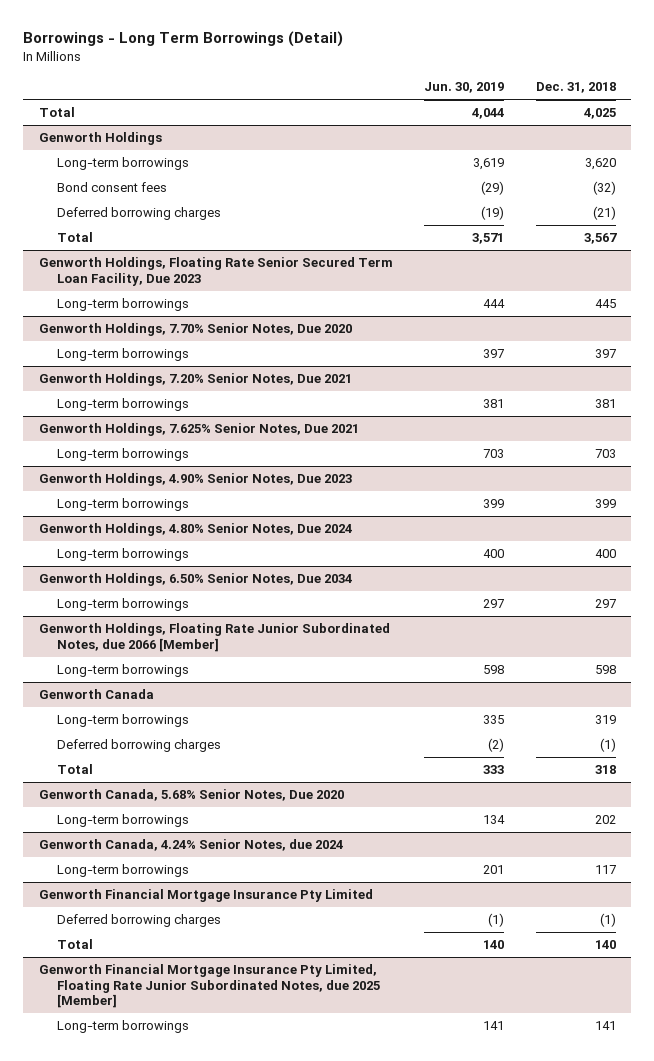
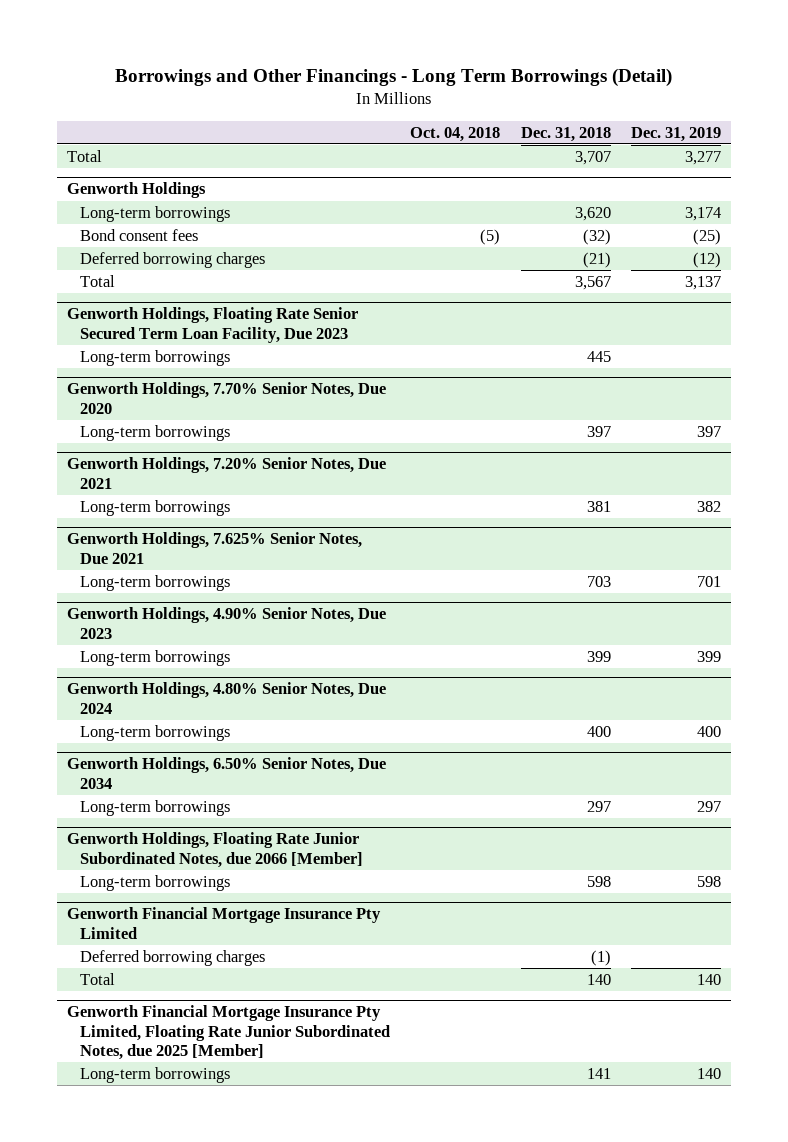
- Borrowings - Long Term Borrowings (Detail)
+ Borrowings and Other Financings - Long Term Borrowings (Detail)
- | Jun. 30, 2019 | Dec. 31, 2018
+ | Oct. 04, 2018 | Dec. 31, 2018 | Dec. 31, 2019
- Total | 4,044 | 4,025
+ Total | | 3,707 | 3,277
- Genworth Canada
- Long-term borrowings | 335 | 319
- Deferred borrowing charges | (2) | (1)
- Total | 333 | 318
- Genworth Canada, 5.68% Senior Notes, Due 2020
- Long-term borrowings | 134 | 202
- Genworth Canada, 4.24% Senior Notes, due 2024
- Long-term borrowings | 201 | 117

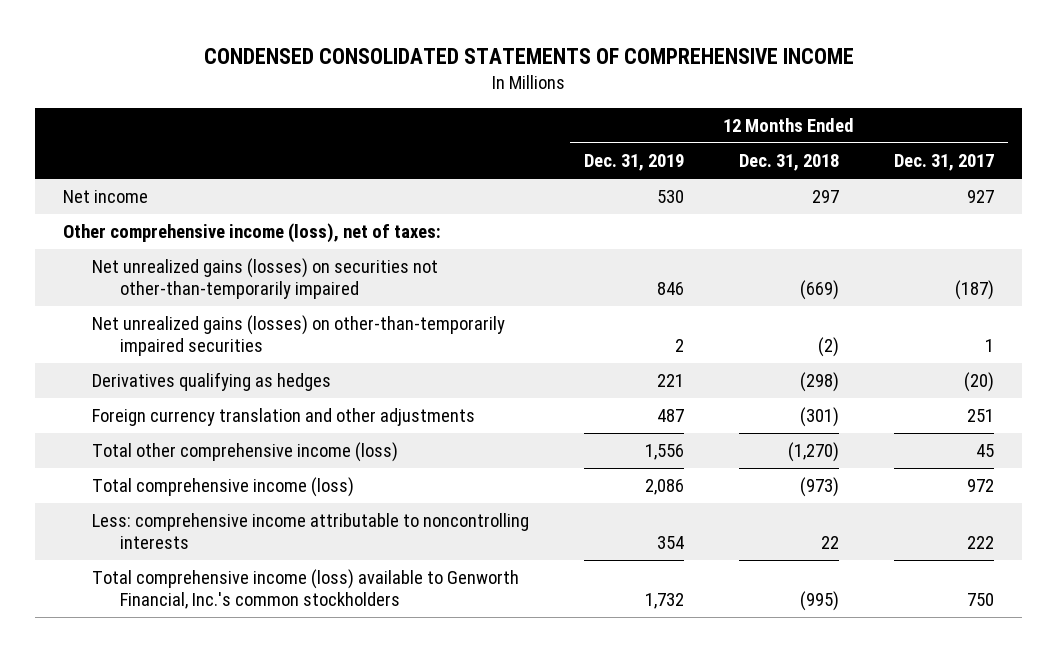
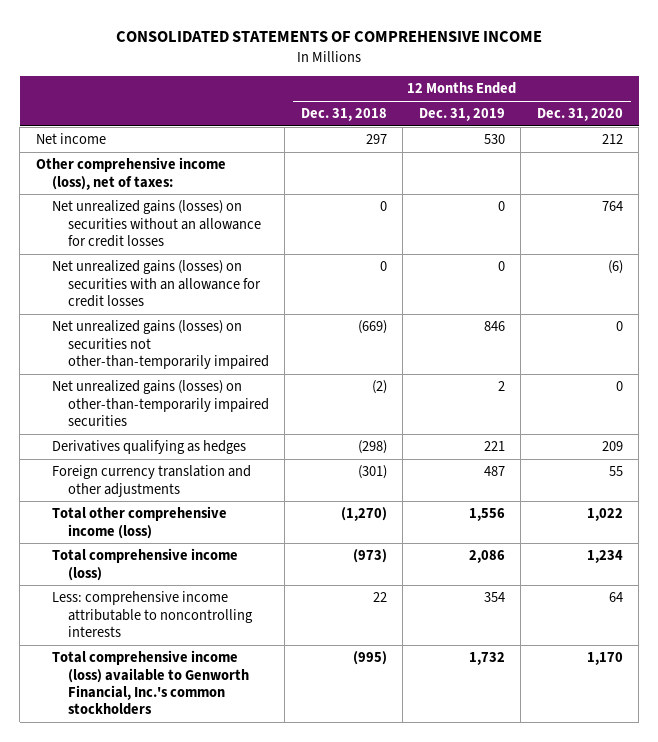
- CONDENSED CONSOLIDATED STATEMENTS OF COMPREHENSIVE INCOME
+ CONSOLIDATED STATEMENTS OF COMPREHENSIVE INCOME
- | 12 Months Ended Dec. 31, 2019 | 12 Months Ended Dec. 31, 2018 | 12 Months Ended Dec. 31, 2017
+ | 12 Months Ended Dec. 31, 2018 | 12 Months Ended Dec. 31, 2019 | 12 Months Ended Dec. 31, 2020
+ Net unrealized gains (losses) on securities without an allowance for credit losses | 0 | 0 | 764
+ Net unrealized gains (losses) on securities with an allowance for credit losses | 0 | 0 | (6)

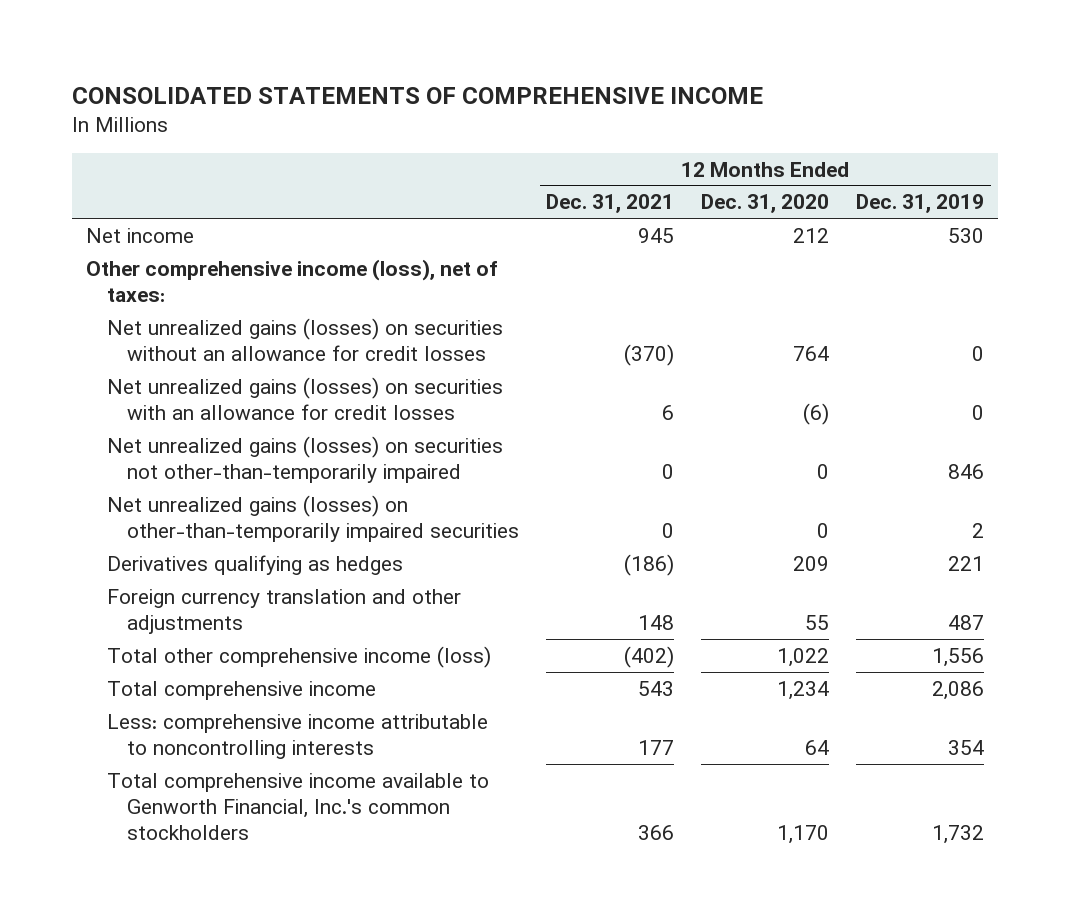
- | 12 Months Ended Dec. 31, 2018 | 12 Months Ended Dec. 31, 2019 | 12 Months Ended Dec. 31, 2020
+ | 12 Months Ended Dec. 31, 2021 | 12 Months Ended Dec. 31, 2020 | 12 Months Ended Dec. 31, 2019
- Total comprehensive income (loss) | (973) | 2,086 | 1,234
+ Total comprehensive income | 543 | 1,234 | 2,086
- Total comprehensive income (loss) available to Genworth Financial, Inc.'s common stockholders | (995) | 1,732 | 1,170
+ Total comprehensive income available to Genworth Financial, Inc.'s common stockholders | 366 | 1,170 | 1,732

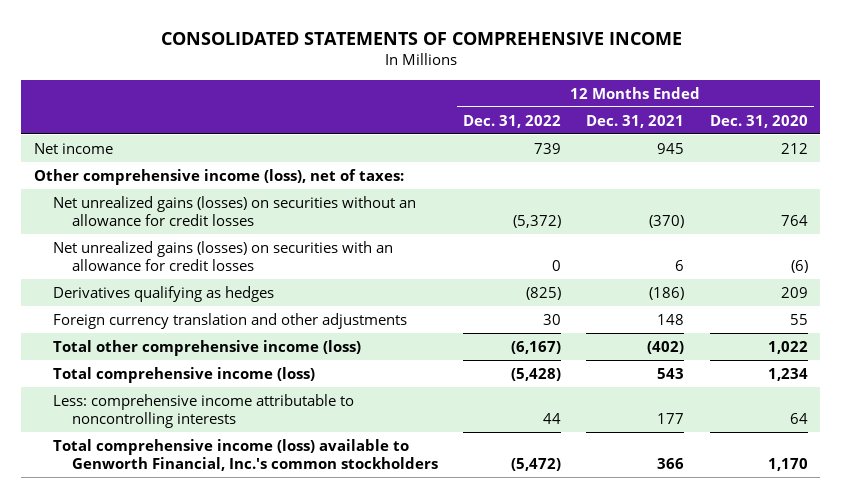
- | 12 Months Ended Dec. 31, 2021 | 12 Months Ended Dec. 31, 2020 | 12 Months Ended Dec. 31, 2019
+ | 12 Months Ended Dec. 31, 2022 | 12 Months Ended Dec. 31, 2021 | 12 Months Ended Dec. 31, 2020
- Net unrealized gains (losses) on securities not other-than-temporarily impaired | 0 | 0 | 846
- Net unrealized gains (losses) on other-than-temporarily impaired securities | 0 | 0 | 2
- Total comprehensive income | 543 | 1,234 | 2,086
+ Total comprehensive income (loss) | (5,428) | 543 | 1,234
- Total comprehensive income available to Genworth Financial, Inc.'s common stockholders | 366 | 1,170 | 1,732
+ Total comprehensive income (loss) available to Genworth Financial, Inc.'s common stockholders | (5,472) | 366 | 1,170

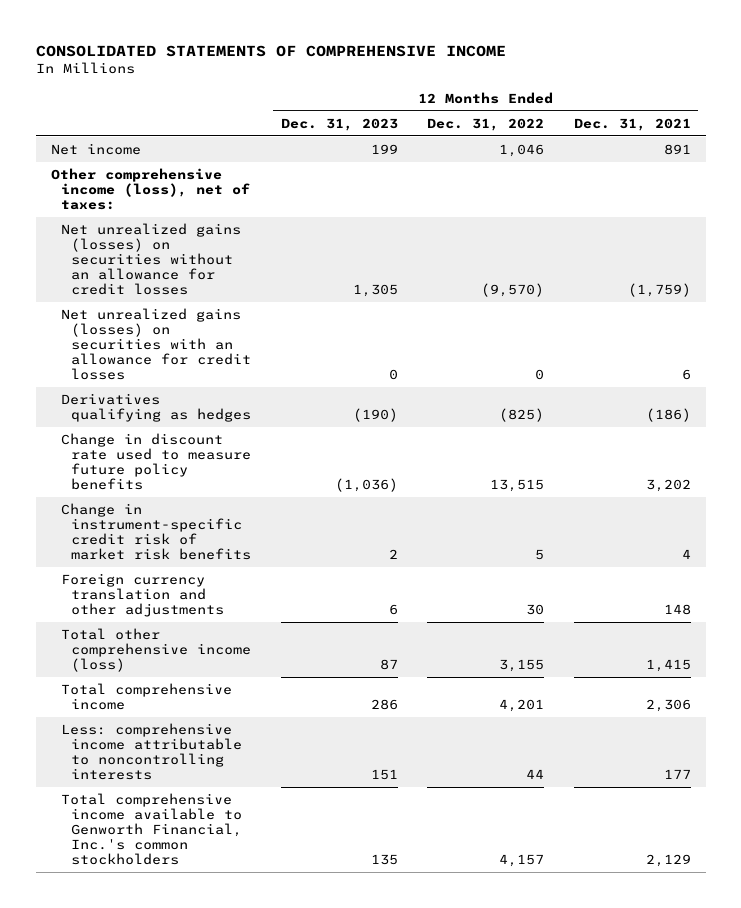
- | 12 Months Ended Dec. 31, 2022 | 12 Months Ended Dec. 31, 2021 | 12 Months Ended Dec. 31, 2020
+ | 12 Months Ended Dec. 31, 2023 | 12 Months Ended Dec. 31, 2022 | 12 Months Ended Dec. 31, 2021
- Net income | 739 | 945 | 212
+ Net income | 199 | 1,046 | 891
- Net unrealized gains (losses) on securities without an allowance for credit losses | (5,372) | (370) | 764
+ Net unrealized gains (losses) on securities without an allowance for credit losses | 1,305 | (9,570) | (1,759)
+ Change in discount rate used to measure future policy benefits | (1,036) | 13,515 | 3,202
+ Change in instrument-specific credit risk of market risk benefits | 2 | 5 | 4
- Total other comprehensive income (loss) | (6,167) | (402) | 1,022
- Total comprehensive income (loss) | (5,428) | 543 | 1,234
+ Total other comprehensive income (loss) | 87 | 3,155 | 1,415
+ Total comprehensive income | 286 | 4,201 | 2,306
- Total comprehensive income (loss) available to Genworth Financial, Inc.'s common stockholders | (5,472) | 366 | 1,170
+ Total comprehensive income available to Genworth Financial, Inc.'s common stockholders | 135 | 4,157 | 2,129

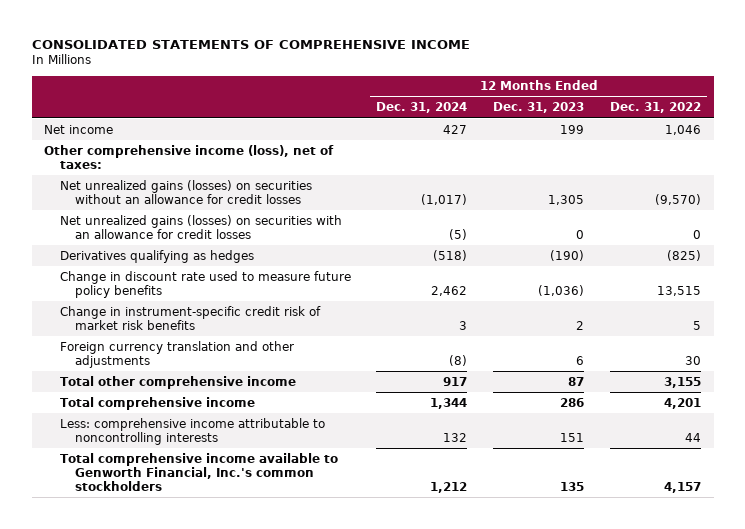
- | 12 Months Ended Dec. 31, 2023 | 12 Months Ended Dec. 31, 2022 | 12 Months Ended Dec. 31, 2021
+ | 12 Months Ended Dec. 31, 2024 | 12 Months Ended Dec. 31, 2023 | 12 Months Ended Dec. 31, 2022
- Total other comprehensive income (loss) | 87 | 3,155 | 1,415
+ Total other comprehensive income | 917 | 87 | 3,155

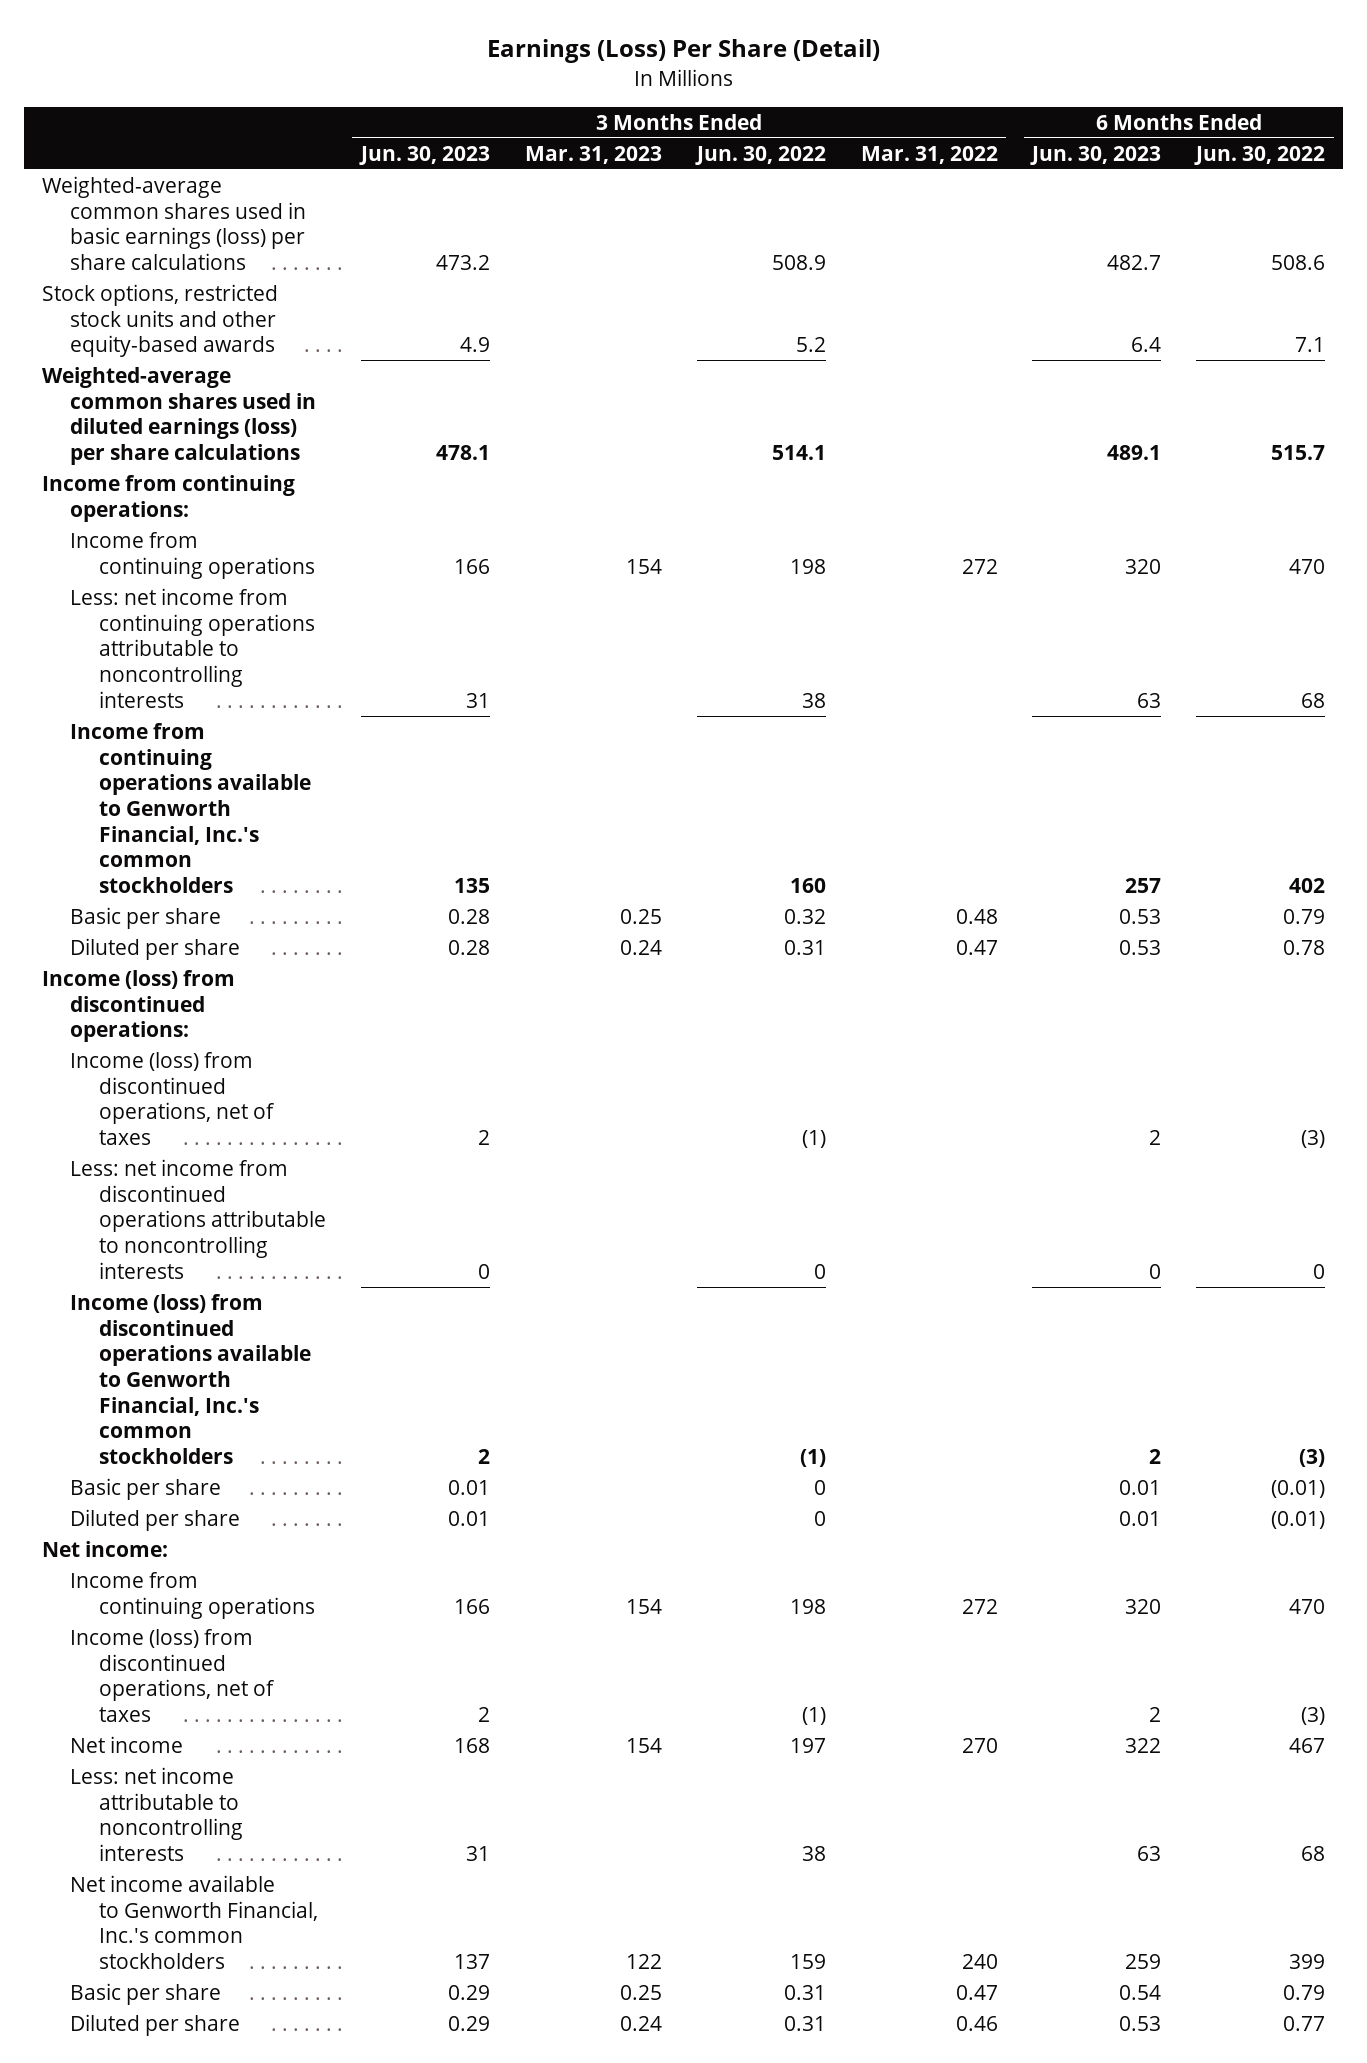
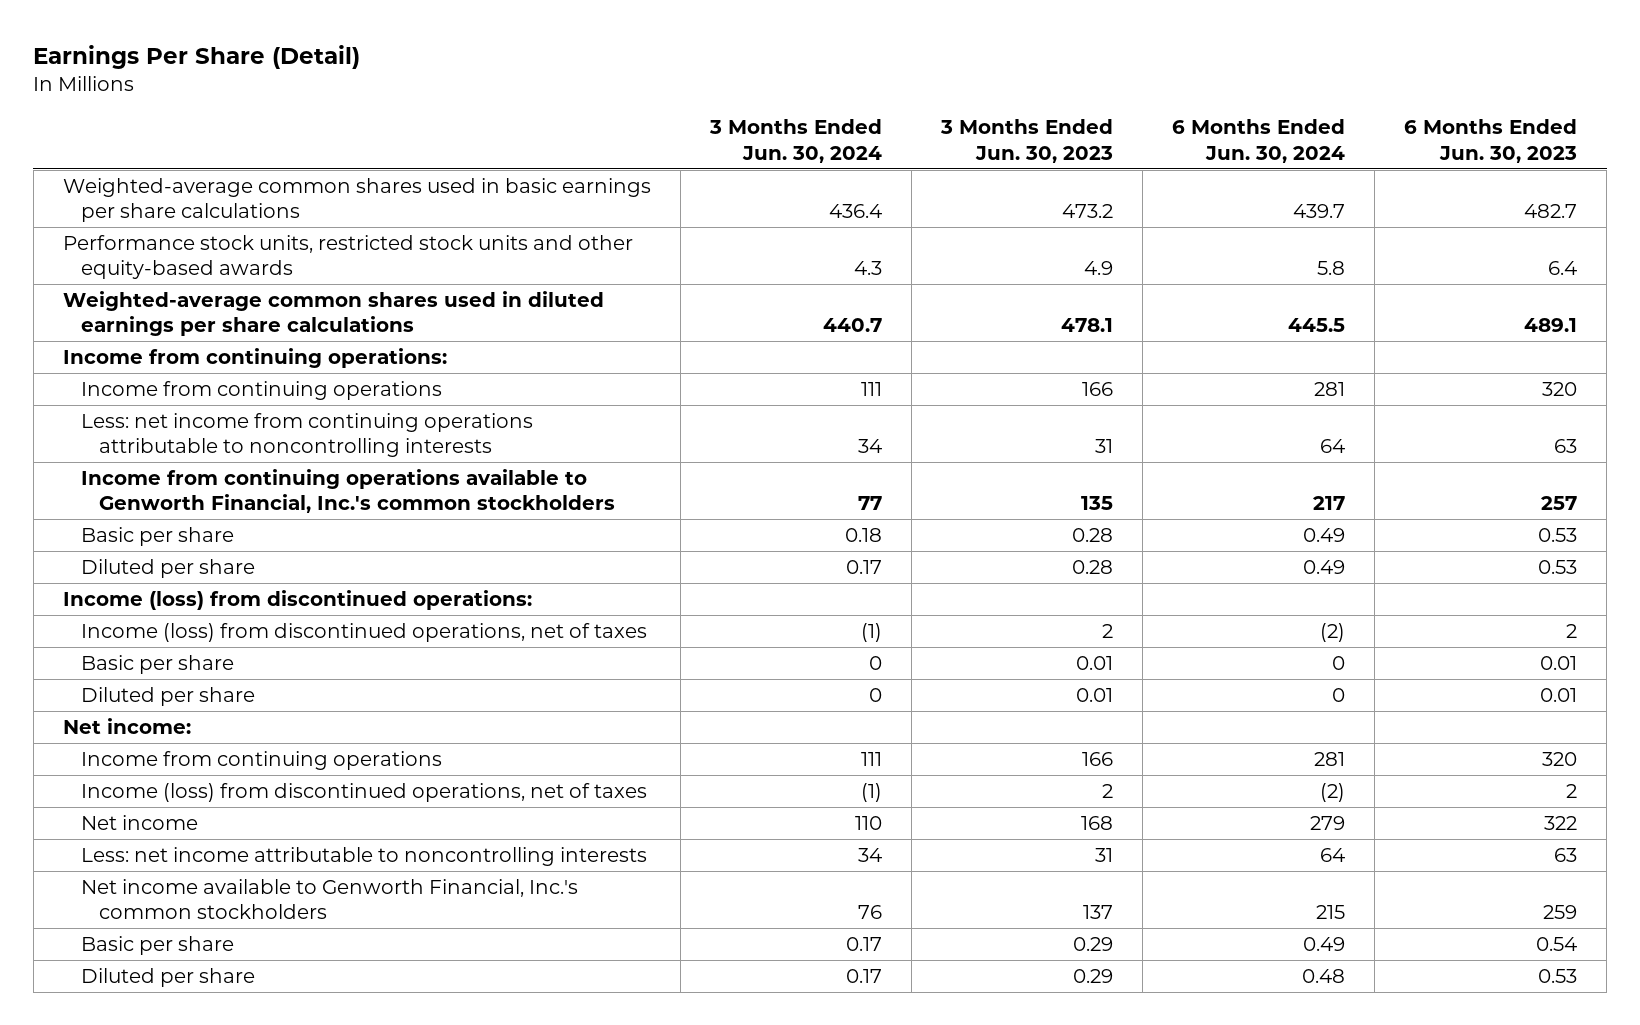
- Earnings (Loss) Per Share (Detail)
+ Earnings Per Share (Detail)
- | 3 Months Ended Jun. 30, 2023 | 3 Months Ended Mar. 31, 2023 | 3 Months Ended Jun. 30, 2022 | 3 Months Ended Mar. 31, 2022 | 6 Months Ended Jun. 30, 2023 | 6 Months Ended Jun. 30, 2022
+ | 3 Months Ended Jun. 30, 2024 | 3 Months Ended Jun. 30, 2023 | 6 Months Ended Jun. 30, 2024 | 6 Months Ended Jun. 30, 2023
- Weighted-average common shares used in basic earnings (loss) per share calculations | 473.2 | | 508.9 | | 482.7 | 508.6
- Stock options, restricted stock units and other equity-based awards | 4.9 | | 5.2 | | 6.4 | 7.1
- Weighted-average common shares used in diluted earnings (loss) per share calculations | 478.1 | | 514.1 | | 489.1 | 515.7
+ Weighted-average common shares used in basic earnings per share calculations | 436.4 | 473.2 | 439.7 | 482.7
+ Performance stock units, restricted stock units and other equity-based awards | 4.3 | 4.9 | 5.8 | 6.4
+ Weighted-average common shares used in diluted earnings per share calculations | 440.7 | 478.1 | 445.5 | 489.1
- Less: net income from discontinued operations attributable to noncontrolling interests | 0 | | 0 | | 0 | 0
- Income (loss) from discontinued operations available to Genworth Financial, Inc.'s common stockholders | 2 | | (1) | | 2 | (3)

